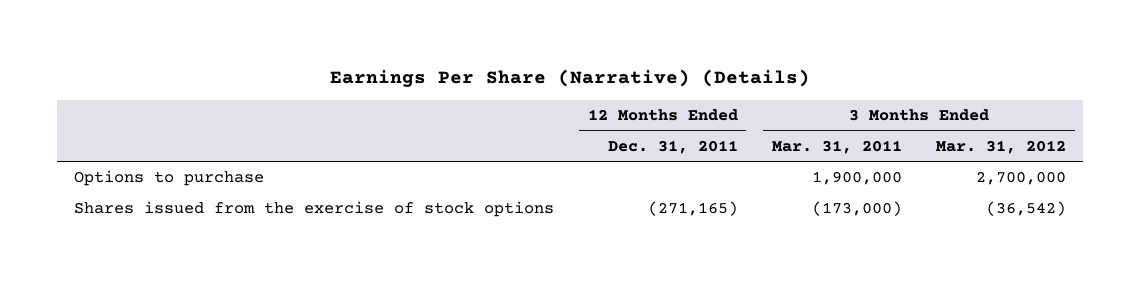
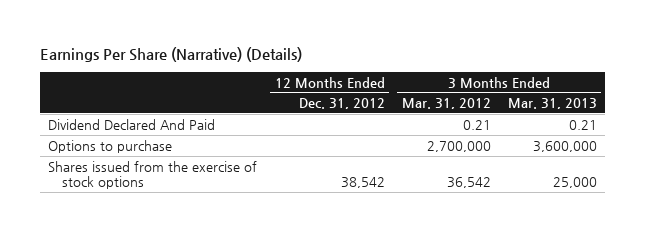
- | 12 Months Ended Dec. 31, 2011 | 3 Months Ended Mar. 31, 2011 | 3 Months Ended Mar. 31, 2012
+ | 12 Months Ended Dec. 31, 2012 | 3 Months Ended Mar. 31, 2012 | 3 Months Ended Mar. 31, 2013
+ Dividend Declared And Paid | | 0.21 | 0.21
- Shares issued from the exercise of stock options | (271,165) | (173,000) | (36,542)
+ Shares issued from the exercise of stock options | 38,542 | 36,542 | 25,000

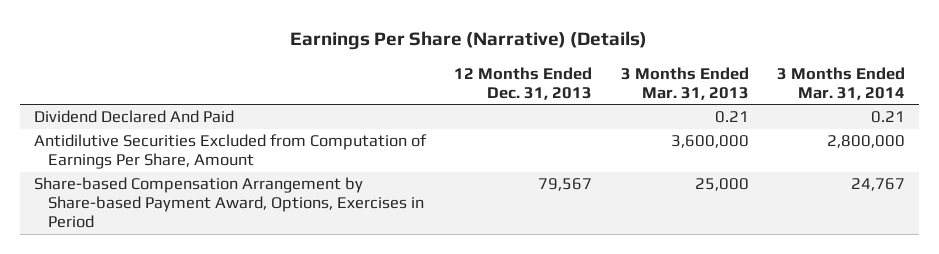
- | 12 Months Ended Dec. 31, 2012 | 3 Months Ended Mar. 31, 2012 | 3 Months Ended Mar. 31, 2013
+ | 12 Months Ended Dec. 31, 2013 | 3 Months Ended Mar. 31, 2013 | 3 Months Ended Mar. 31, 2014
- Options to purchase | | 2,700,000 | 3,600,000
- Shares issued from the exercise of stock options | 38,542 | 36,542 | 25,000
+ Antidilutive Securities Excluded from Computation of Earnings Per Share, Amount | | 3,600,000 | 2,800,000
+ Share-based Compensation Arrangement by Share-based Payment Award, Options, Exercises in Period | 79,567 | 25,000 | 24,767

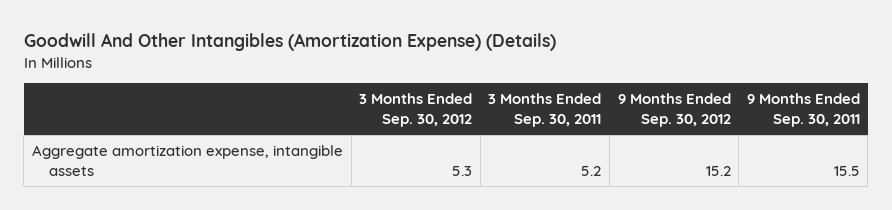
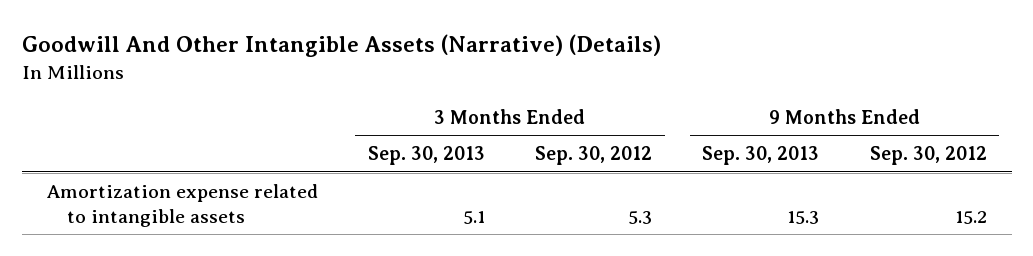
- Goodwill And Other Intangibles (Amortization Expense) (Details)
+ Goodwill And Other Intangible Assets (Narrative) (Details)
- | 3 Months Ended Sep. 30, 2012 | 3 Months Ended Sep. 30, 2011 | 9 Months Ended Sep. 30, 2012 | 9 Months Ended Sep. 30, 2011
+ | 3 Months Ended Sep. 30, 2013 | 3 Months Ended Sep. 30, 2012 | 9 Months Ended Sep. 30, 2013 | 9 Months Ended Sep. 30, 2012
- Aggregate amortization expense, intangible assets | 5.3 | 5.2 | 15.2 | 15.5
+ Amortization expense related to intangible assets | 5.1 | 5.3 | 15.3 | 15.2

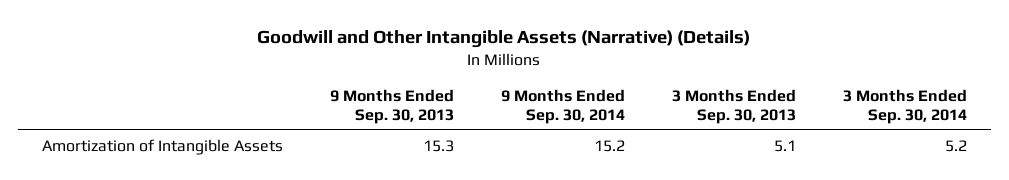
- Goodwill And Other Intangible Assets (Narrative) (Details)
+ Goodwill and Other Intangible Assets (Narrative) (Details)
- | 3 Months Ended Sep. 30, 2013 | 3 Months Ended Sep. 30, 2012 | 9 Months Ended Sep. 30, 2013 | 9 Months Ended Sep. 30, 2012
+ | 9 Months Ended Sep. 30, 2013 | 9 Months Ended Sep. 30, 2014 | 3 Months Ended Sep. 30, 2013 | 3 Months Ended Sep. 30, 2014
- Amortization expense related to intangible assets | 5.1 | 5.3 | 15.3 | 15.2
+ Amortization of Intangible Assets | 15.3 | 15.2 | 5.1 | 5.2

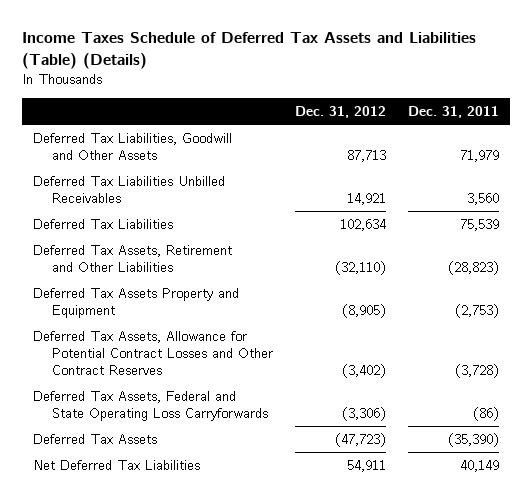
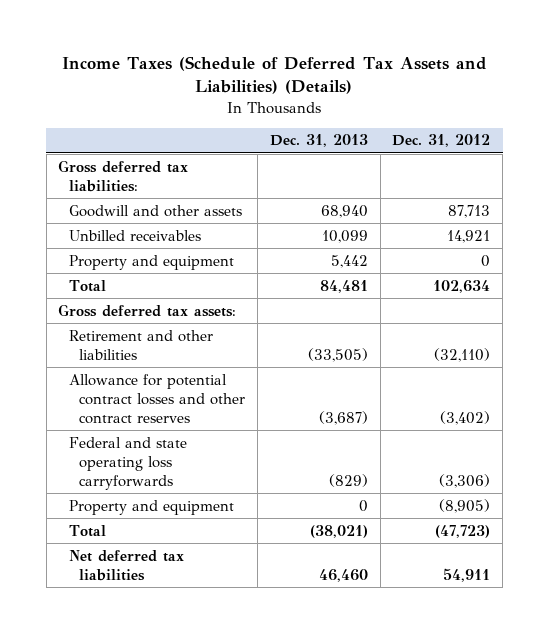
- Income Taxes Schedule of Deferred Tax Assets and Liabilities (Table) (Details)
+ Income Taxes (Schedule of Deferred Tax Assets and Liabilities) (Details)
- | Dec. 31, 2012 | Dec. 31, 2011
+ | Dec. 31, 2013 | Dec. 31, 2012
- Deferred Tax Liabilities, Goodwill and Other Assets | 87,713 | 71,979
- Deferred Tax Liabilities Unbilled Receivables | 14,921 | 3,560
- Deferred Tax Liabilities | 102,634 | 75,539
- Deferred Tax Assets, Retirement and Other Liabilities | (32,110) | (28,823)
- Deferred Tax Assets Property and Equipment | (8,905) | (2,753)
- Deferred Tax Assets, Allowance for Potential Contract Losses and Other Contract Reserves | (3,402) | (3,728)
- Deferred Tax Assets, Federal and State Operating Loss Carryforwards | (3,306) | (86)
- Deferred Tax Assets | (47,723) | (35,390)
- Net Deferred Tax Liabilities | 54,911 | 40,149
+ Gross deferred tax liabilities:
+ Goodwill and other assets | 68,940 | 87,713
+ Unbilled receivables | 10,099 | 14,921
+ Property and equipment | 5,442 | 0
+ Total | 84,481 | 102,634
+ Gross deferred tax assets:
+ Retirement and other liabilities | (33,505) | (32,110)
+ Allowance for potential contract losses and other contract reserves | (3,687) | (3,402)
+ Federal and state operating loss carryforwards | (829) | (3,306)
+ Property and equipment | 0 | (8,905)
+ Total | (38,021) | (47,723)
+ Net deferred tax liabilities | 46,460 | 54,911

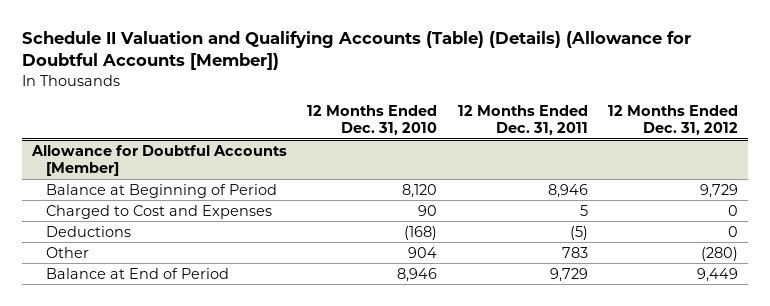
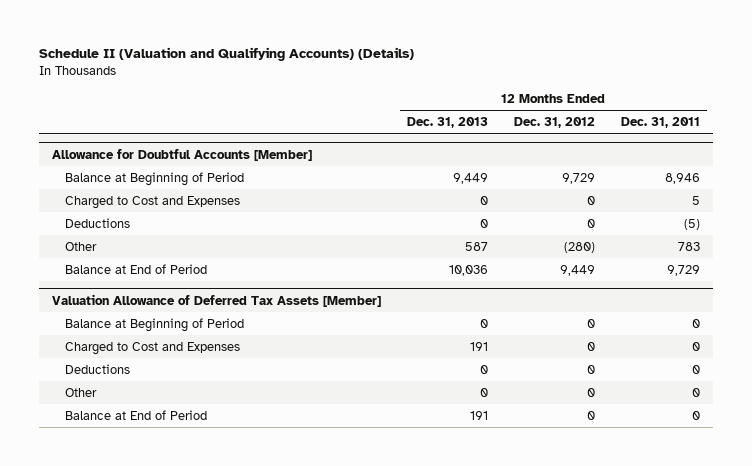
- Schedule II Valuation and Qualifying Accounts (Table) (Details) (Allowance for Doubtful Accounts [Member])
+ Schedule II (Valuation and Qualifying Accounts) (Details)
- | 12 Months Ended Dec. 31, 2010 | 12 Months Ended Dec. 31, 2011 | 12 Months Ended Dec. 31, 2012
+ | 12 Months Ended Dec. 31, 2013 | 12 Months Ended Dec. 31, 2012 | 12 Months Ended Dec. 31, 2011
+ Valuation Allowance of Deferred Tax Assets [Member]
+ Balance at Beginning of Period | 0 | 0 | 0
+ Charged to Cost and Expenses | 191 | 0 | 0
+ Deductions | 0 | 0 | 0
+ Other | 0 | 0 | 0
+ Balance at End of Period | 191 | 0 | 0

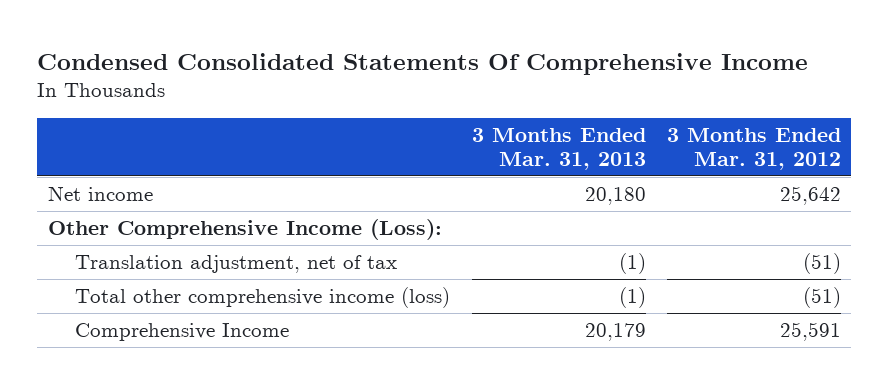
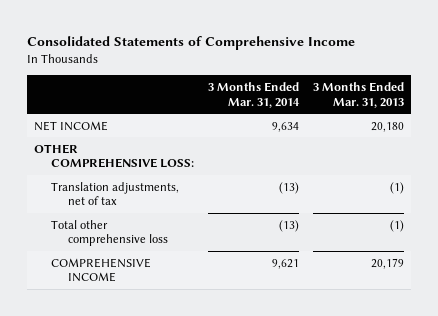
- Condensed Consolidated Statements Of Comprehensive Income
+ Consolidated Statements of Comprehensive Income
- | 3 Months Ended Mar. 31, 2013 | 3 Months Ended Mar. 31, 2012
+ | 3 Months Ended Mar. 31, 2014 | 3 Months Ended Mar. 31, 2013
- Net income | 20,180 | 25,642
- Other Comprehensive Income (Loss):
- Translation adjustment, net of tax | (1) | (51)
- Total other comprehensive income (loss) | (1) | (51)
- Comprehensive Income | 20,179 | 25,591
+ NET INCOME | 9,634 | 20,180
+ OTHER COMPREHENSIVE LOSS:
+ Translation adjustments, net of tax | (13) | (1)
+ Total other comprehensive loss | (13) | (1)
+ COMPREHENSIVE INCOME | 9,621 | 20,179

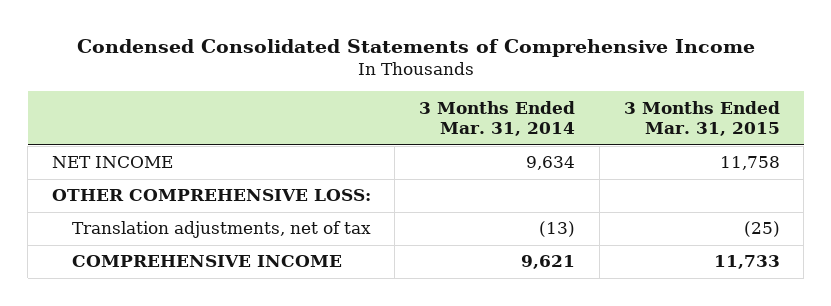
- Consolidated Statements of Comprehensive Income
+ Condensed Consolidated Statements of Comprehensive Income
- | 3 Months Ended Mar. 31, 2014 | 3 Months Ended Mar. 31, 2013
+ | 3 Months Ended Mar. 31, 2014 | 3 Months Ended Mar. 31, 2015
- Total other comprehensive loss | (13) | (1)

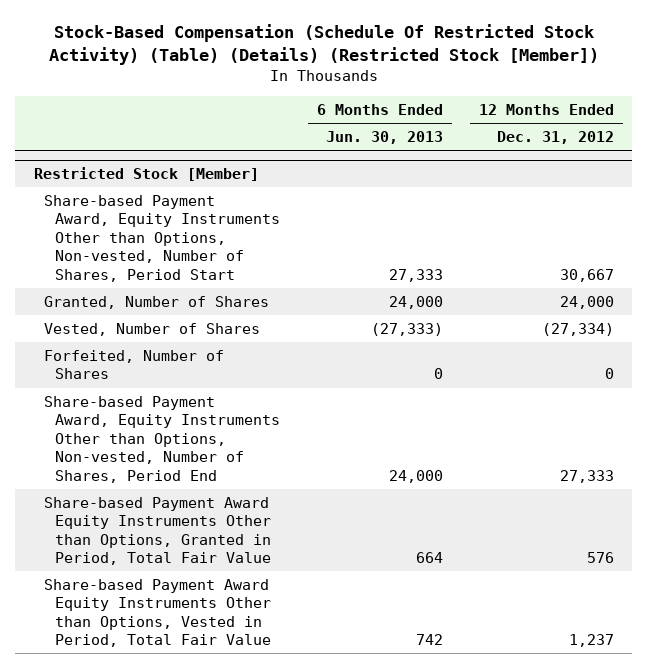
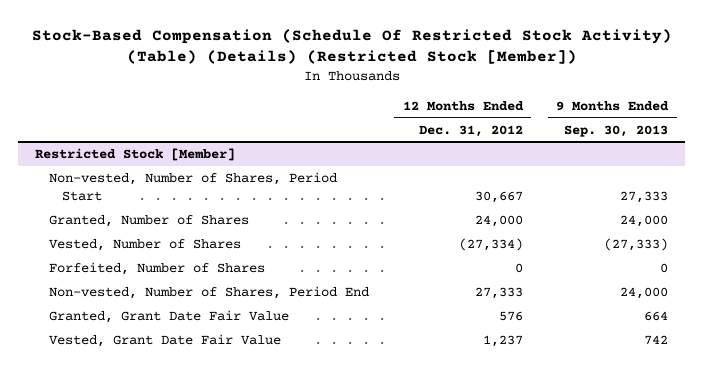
- | 6 Months Ended Jun. 30, 2013 | 12 Months Ended Dec. 31, 2012
+ | 12 Months Ended Dec. 31, 2012 | 9 Months Ended Sep. 30, 2013
@ Restricted Stock [Member]
- Share-based Payment Award, Equity Instruments Other than Options, Non-vested, Number of Shares, Period Start | 27,333 | 30,667
+ Non-vested, Number of Shares, Period Start | 30,667 | 27,333
- Share-based Payment Award, Equity Instruments Other than Options, Non-vested, Number of Shares, Period End | 24,000 | 27,333
- Share-based Payment Award Equity Instruments Other than Options, Granted in Period, Total Fair Value | 664 | 576
- Share-based Payment Award Equity Instruments Other than Options, Vested in Period, Total Fair Value | 742 | 1,237
+ Non-vested, Number of Shares, Period End | 27,333 | 24,000
+ Granted, Grant Date Fair Value | 576 | 664
+ Vested, Grant Date Fair Value | 1,237 | 742

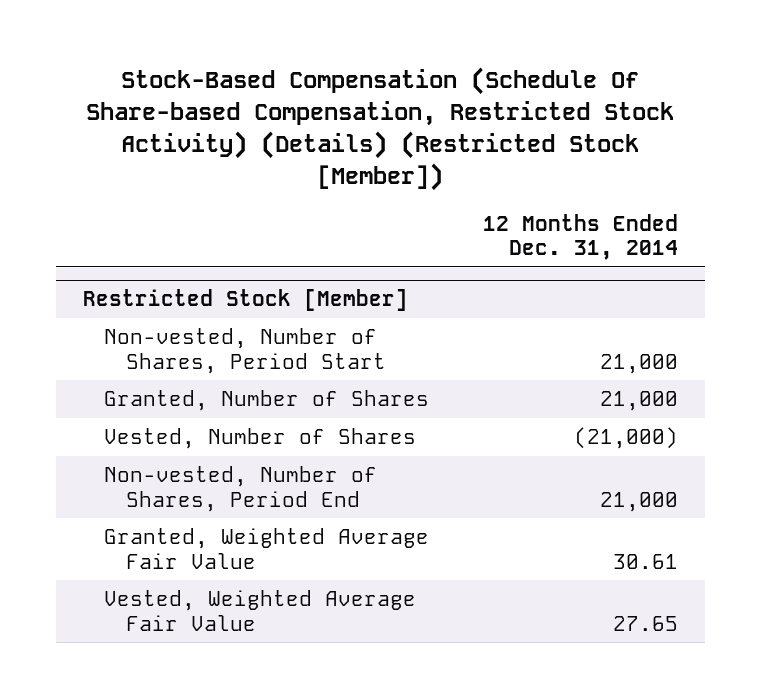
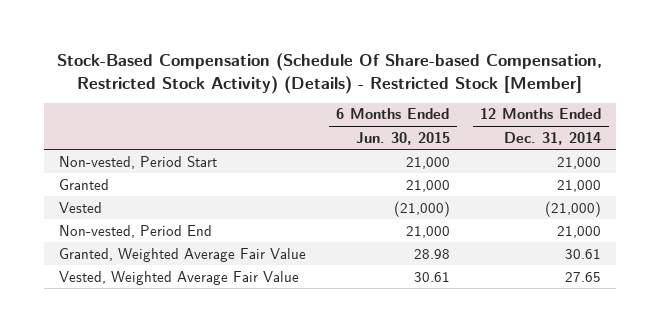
- Stock-Based Compensation (Schedule Of Share-based Compensation, Restricted Stock Activity) (Details) (Restricted Stock [Member])
+ Stock-Based Compensation (Schedule Of Share-based Compensation, Restricted Stock Activity) (Details) - Restricted Stock [Member]
- | 12 Months Ended Dec. 31, 2014
+ | 6 Months Ended Jun. 30, 2015 | 12 Months Ended Dec. 31, 2014
- Restricted Stock [Member]
- Non-vested, Number of Shares, Period Start | 21,000
- Granted, Number of Shares | 21,000
- Vested, Number of Shares | (21,000)
- Non-vested, Number of Shares, Period End | 21,000
+ Non-vested, Period Start | 21,000 | 21,000
+ Granted | 21,000 | 21,000
+ Vested | (21,000) | (21,000)
+ Non-vested, Period End | 21,000 | 21,000

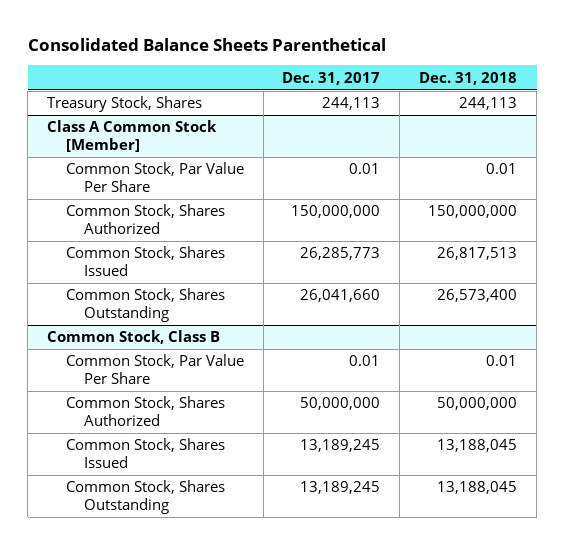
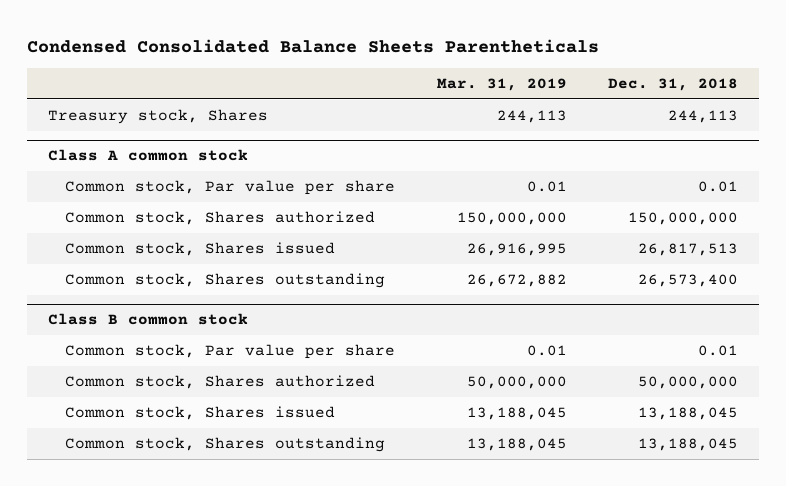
- Consolidated Balance Sheets Parenthetical
+ Condensed Consolidated Balance Sheets Parentheticals
- | Dec. 31, 2017 | Dec. 31, 2018
+ | Mar. 31, 2019 | Dec. 31, 2018
- Treasury Stock, Shares | 244,113 | 244,113
- Class A Common Stock [Member]
- Common Stock, Par Value Per Share | 0.01 | 0.01
- Common Stock, Shares Authorized | 150,000,000 | 150,000,000
- Common Stock, Shares Issued | 26,285,773 | 26,817,513
- Common Stock, Shares Outstanding | 26,041,660 | 26,573,400
- Common Stock, Class B
- Common Stock, Par Value Per Share | 0.01 | 0.01
- Common Stock, Shares Authorized | 50,000,000 | 50,000,000
- Common Stock, Shares Issued | 13,189,245 | 13,188,045
- Common Stock, Shares Outstanding | 13,189,245 | 13,188,045
+ Treasury stock, Shares | 244,113 | 244,113
+ Class A common stock
+ Common stock, Par value per share | 0.01 | 0.01
+ Common stock, Shares authorized | 150,000,000 | 150,000,000
+ Common stock, Shares issued | 26,916,995 | 26,817,513
+ Common stock, Shares outstanding | 26,672,882 | 26,573,400
+ Class B common stock
+ Common stock, Par value per share | 0.01 | 0.01
+ Common stock, Shares authorized | 50,000,000 | 50,000,000
+ Common stock, Shares issued | 13,188,045 | 13,188,045
+ Common stock, Shares outstanding | 13,188,045 | 13,188,045

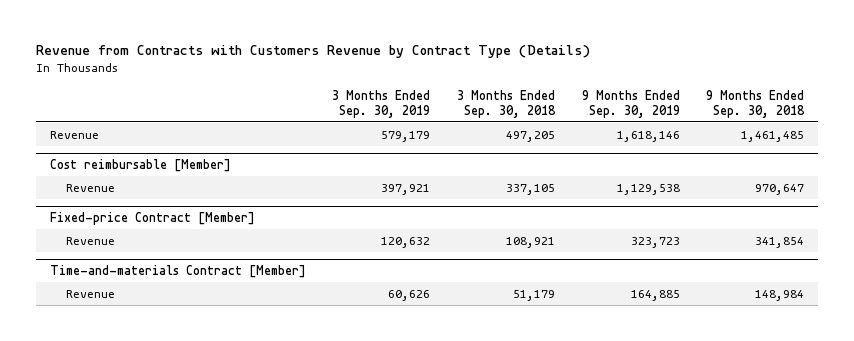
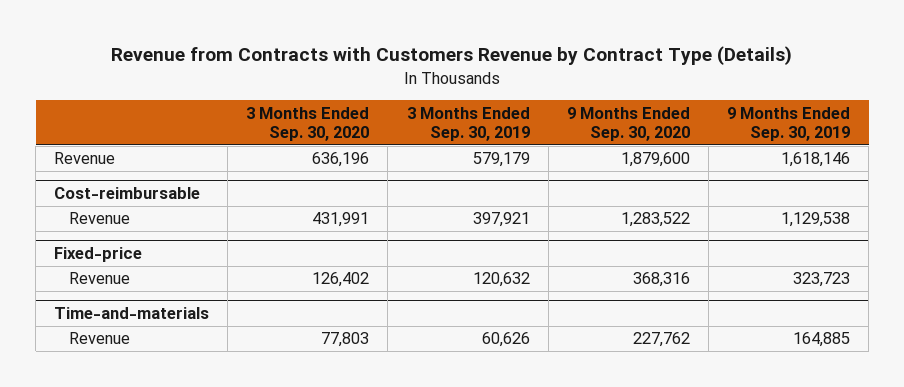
- | 3 Months Ended Sep. 30, 2019 | 3 Months Ended Sep. 30, 2018 | 9 Months Ended Sep. 30, 2019 | 9 Months Ended Sep. 30, 2018
+ | 3 Months Ended Sep. 30, 2020 | 3 Months Ended Sep. 30, 2019 | 9 Months Ended Sep. 30, 2020 | 9 Months Ended Sep. 30, 2019
- Cost reimbursable [Member]
+ Cost-reimbursable
- Fixed-price Contract [Member]
+ Fixed-price
- Time-and-materials Contract [Member]
+ Time-and-materials

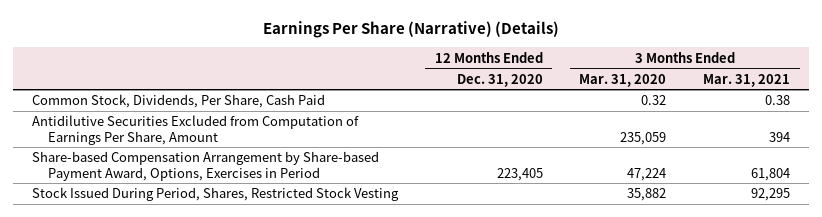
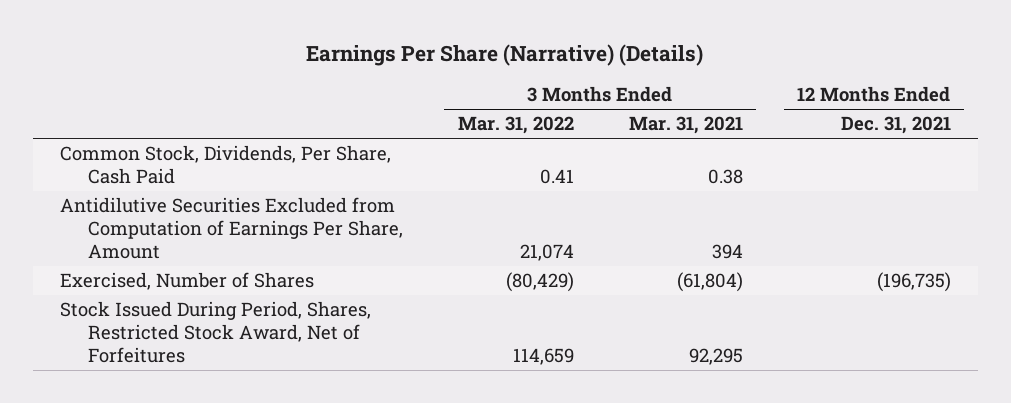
- | 12 Months Ended Dec. 31, 2020 | 3 Months Ended Mar. 31, 2020 | 3 Months Ended Mar. 31, 2021
+ | 3 Months Ended Mar. 31, 2022 | 3 Months Ended Mar. 31, 2021 | 12 Months Ended Dec. 31, 2021
- Share-based Compensation Arrangement by Share-based Payment Award, Options, Exercises in Period | 223,405 | 47,224 | 61,804
- Stock Issued During Period, Shares, Restricted Stock Vesting | | 35,882 | 92,295
+ Exercised, Number of Shares | (80,429) | (61,804) | (196,735)
+ Stock Issued During Period, Shares, Restricted Stock Award, Net of Forfeitures | 114,659 | 92,295 |

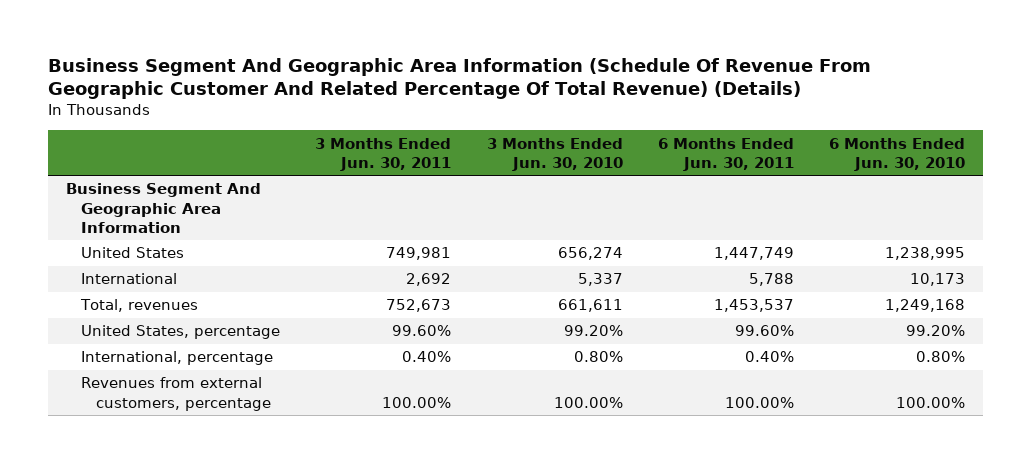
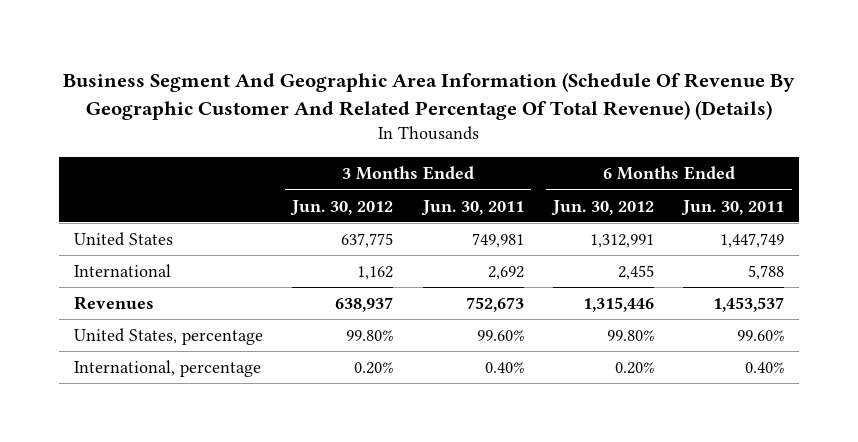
- Business Segment And Geographic Area Information (Schedule Of Revenue From Geographic Customer And Related Percentage Of Total Revenue) (Details)
+ Business Segment And Geographic Area Information (Schedule Of Revenue By Geographic Customer And Related Percentage Of Total Revenue) (Details)
- | 3 Months Ended Jun. 30, 2011 | 3 Months Ended Jun. 30, 2010 | 6 Months Ended Jun. 30, 2011 | 6 Months Ended Jun. 30, 2010
+ | 3 Months Ended Jun. 30, 2012 | 3 Months Ended Jun. 30, 2011 | 6 Months Ended Jun. 30, 2012 | 6 Months Ended Jun. 30, 2011
- Business Segment And Geographic Area Information
- Total, revenues | 752,673 | 661,611 | 1,453,537 | 1,249,168
+ Revenues | 638,937 | 752,673 | 1,315,446 | 1,453,537
- Revenues from external customers, percentage | 100.00% | 100.00% | 100.00% | 100.00%

